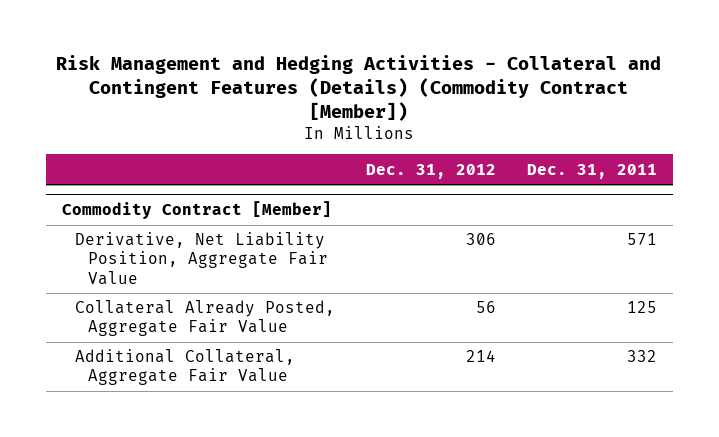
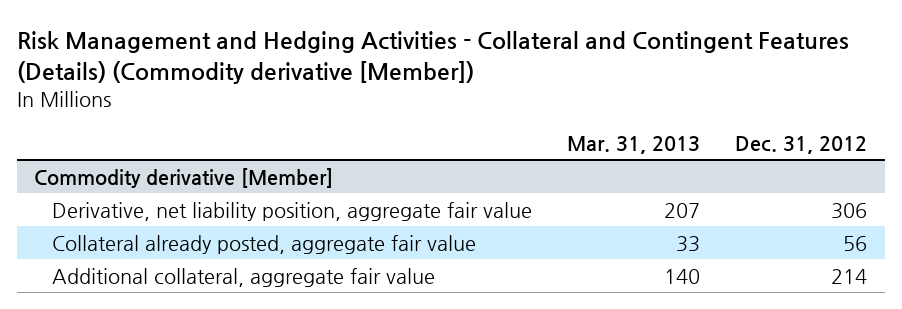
- Risk Management and Hedging Activities - Collateral and Contingent Features (Details) (Commodity Contract [Member])
+ Risk Management and Hedging Activities - Collateral and Contingent Features (Details) (Commodity derivative [Member])
- | Dec. 31, 2012 | Dec. 31, 2011
+ | Mar. 31, 2013 | Dec. 31, 2012
- Commodity Contract [Member]
- Derivative, Net Liability Position, Aggregate Fair Value | 306 | 571
- Collateral Already Posted, Aggregate Fair Value | 56 | 125
- Additional Collateral, Aggregate Fair Value | 214 | 332
+ Commodity derivative [Member]
+ Derivative, net liability position, aggregate fair value | 207 | 306
+ Collateral already posted, aggregate fair value | 33 | 56
+ Additional collateral, aggregate fair value | 140 | 214

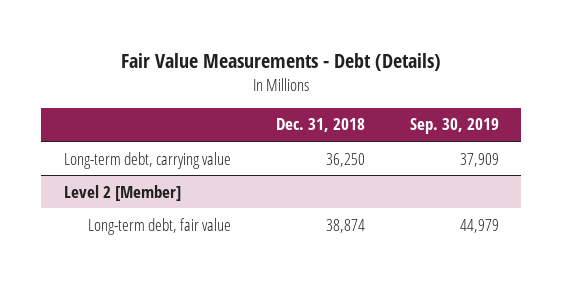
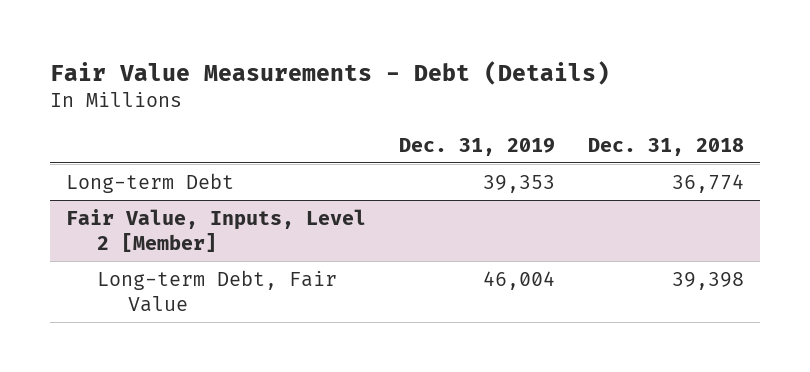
- | Dec. 31, 2018 | Sep. 30, 2019
+ | Dec. 31, 2019 | Dec. 31, 2018
- Long-term debt, carrying value | 36,250 | 37,909
- Level 2 [Member]
- Long-term debt, fair value | 38,874 | 44,979
+ Long-term Debt | 39,353 | 36,774
+ Fair Value, Inputs, Level 2 [Member]
+ Long-term Debt, Fair Value | 46,004 | 39,398

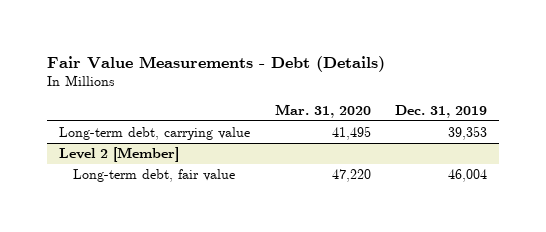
- | Dec. 31, 2019 | Dec. 31, 2018
+ | Mar. 31, 2020 | Dec. 31, 2019
- Long-term Debt | 39,353 | 36,774
- Fair Value, Inputs, Level 2 [Member]
- Long-term Debt, Fair Value | 46,004 | 39,398
+ Long-term debt, carrying value | 41,495 | 39,353
+ Level 2 [Member]
+ Long-term debt, fair value | 47,220 | 46,004

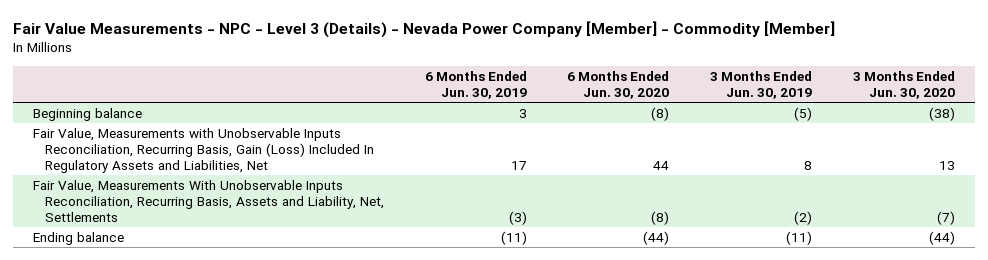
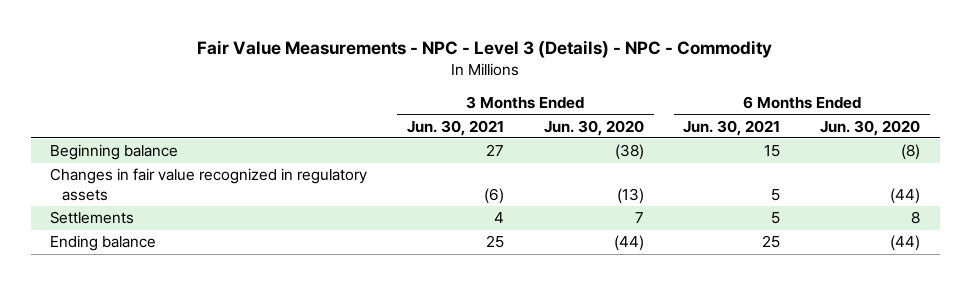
- Fair Value Measurements - NPC - Level 3 (Details) - Nevada Power Company [Member] - Commodity [Member]
+ Fair Value Measurements - NPC - Level 3 (Details) - NPC - Commodity
- | 6 Months Ended Jun. 30, 2019 | 6 Months Ended Jun. 30, 2020 | 3 Months Ended Jun. 30, 2019 | 3 Months Ended Jun. 30, 2020
+ | 3 Months Ended Jun. 30, 2021 | 3 Months Ended Jun. 30, 2020 | 6 Months Ended Jun. 30, 2021 | 6 Months Ended Jun. 30, 2020
- Fair Value, Measurements with Unobservable Inputs Reconciliation, Recurring Basis, Gain (Loss) Included In Regulatory Assets and Liabilities, Net | 17 | 44 | 8 | 13
- Fair Value, Measurements With Unobservable Inputs Reconciliation, Recurring Basis, Assets and Liability, Net, Settlements | (3) | (8) | (2) | (7)
+ Changes in fair value recognized in regulatory assets | (6) | (13) | 5 | (44)
+ Settlements | 4 | 7 | 5 | 8

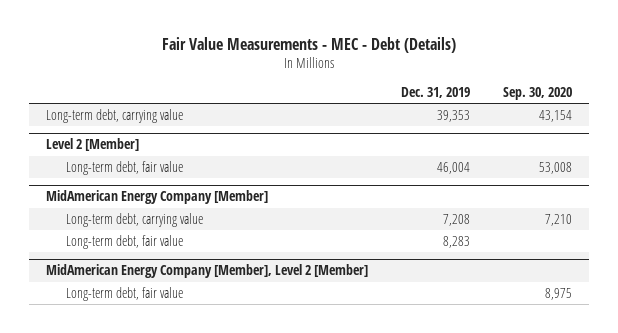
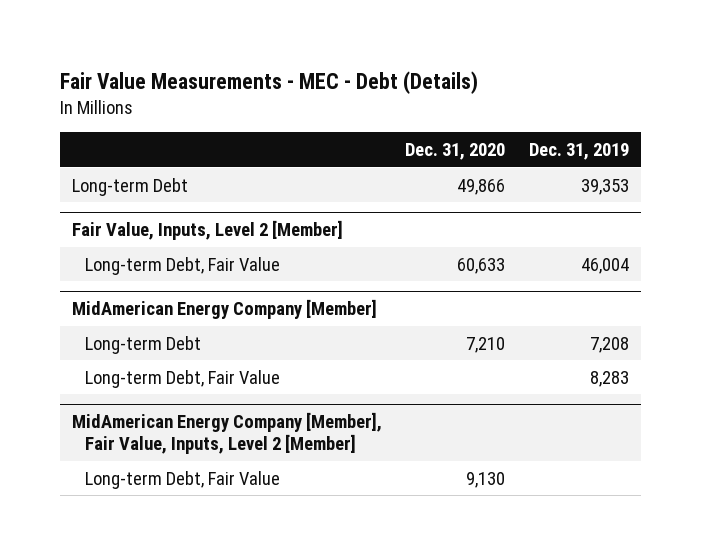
- | Dec. 31, 2019 | Sep. 30, 2020
+ | Dec. 31, 2020 | Dec. 31, 2019
- Long-term debt, carrying value | 39,353 | 43,154
- Level 2 [Member]
- Long-term debt, fair value | 46,004 | 53,008
+ Long-term Debt | 49,866 | 39,353
+ Fair Value, Inputs, Level 2 [Member]
+ Long-term Debt, Fair Value | 60,633 | 46,004
@ MidAmerican Energy Company [Member]
- Long-term debt, carrying value | 7,208 | 7,210
- Long-term debt, fair value | 8,283 |
- MidAmerican Energy Company [Member], Level 2 [Member]
- Long-term debt, fair value | | 8,975
@ MidAmerican Energy Company [Member]
+ Long-term Debt | 7,210 | 7,208
+ Long-term Debt, Fair Value | | 8,283
+ MidAmerican Energy Company [Member], Fair Value, Inputs, Level 2 [Member]
+ Long-term Debt, Fair Value | 9,130 |

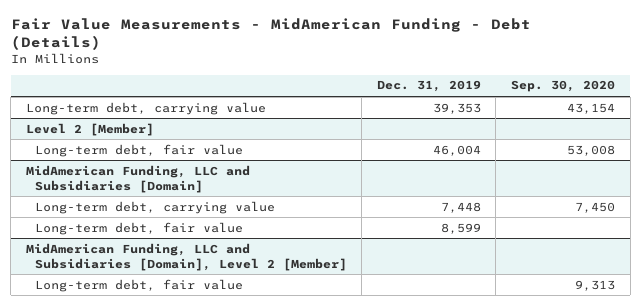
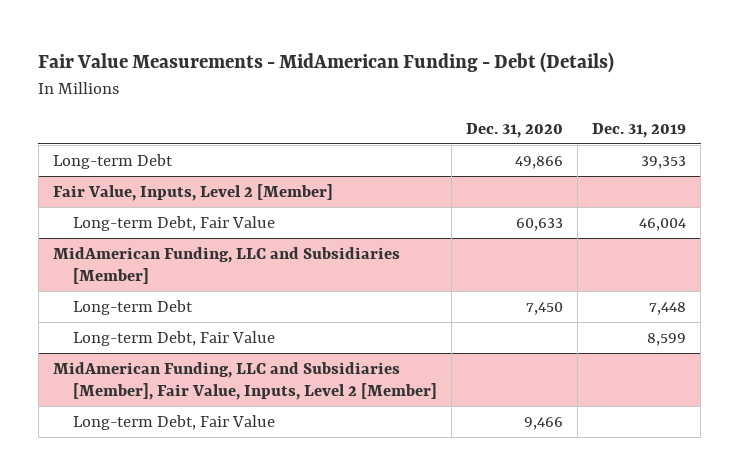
- | Dec. 31, 2019 | Sep. 30, 2020
+ | Dec. 31, 2020 | Dec. 31, 2019
- Long-term debt, carrying value | 39,353 | 43,154
- Level 2 [Member]
- Long-term debt, fair value | 46,004 | 53,008
- MidAmerican Funding, LLC and Subsidiaries [Domain]
- Long-term debt, carrying value | 7,448 | 7,450
- Long-term debt, fair value | 8,599 |
- MidAmerican Funding, LLC and Subsidiaries [Domain], Level 2 [Member]
- Long-term debt, fair value | | 9,313
+ Long-term Debt | 49,866 | 39,353
+ Fair Value, Inputs, Level 2 [Member]
+ Long-term Debt, Fair Value | 60,633 | 46,004
+ MidAmerican Funding, LLC and Subsidiaries [Member]
+ Long-term Debt | 7,450 | 7,448
+ Long-term Debt, Fair Value | | 8,599
+ MidAmerican Funding, LLC and Subsidiaries [Member], Fair Value, Inputs, Level 2 [Member]
+ Long-term Debt, Fair Value | 9,466 |

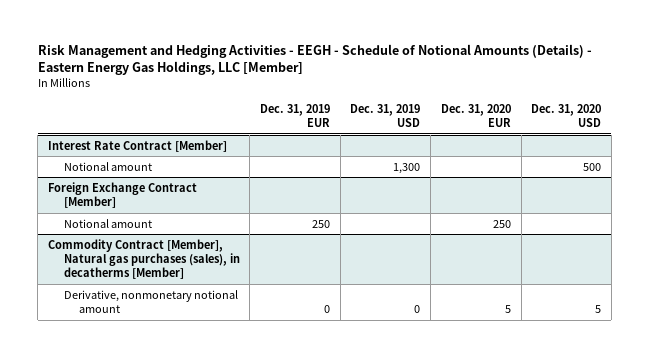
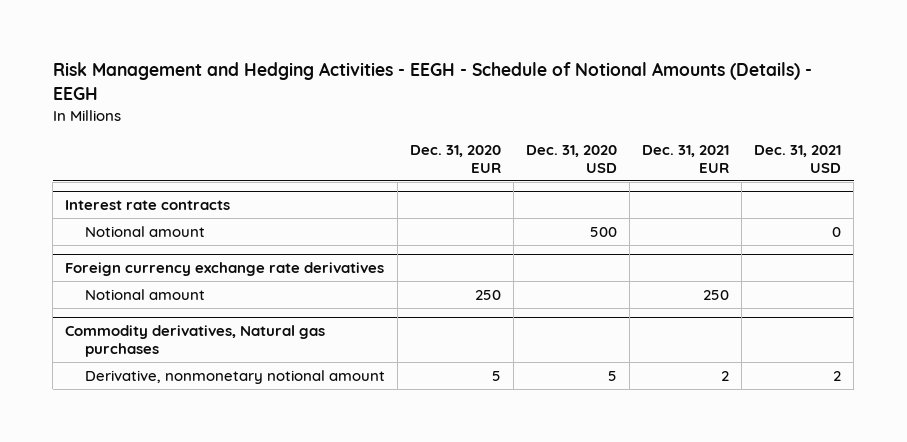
- Risk Management and Hedging Activities - EEGH - Schedule of Notional Amounts (Details) - Eastern Energy Gas Holdings, LLC [Member]
+ Risk Management and Hedging Activities - EEGH - Schedule of Notional Amounts (Details) - EEGH
- | Dec. 31, 2019 EUR | Dec. 31, 2019 USD | Dec. 31, 2020 EUR | Dec. 31, 2020 USD
+ | Dec. 31, 2020 EUR | Dec. 31, 2020 USD | Dec. 31, 2021 EUR | Dec. 31, 2021 USD
- Interest Rate Contract [Member]
+ Interest rate contracts
- Foreign Exchange Contract [Member]
+ Foreign currency exchange rate derivatives
- Commodity Contract [Member], Natural gas purchases (sales), in decatherms [Member]
+ Commodity derivatives, Natural gas purchases

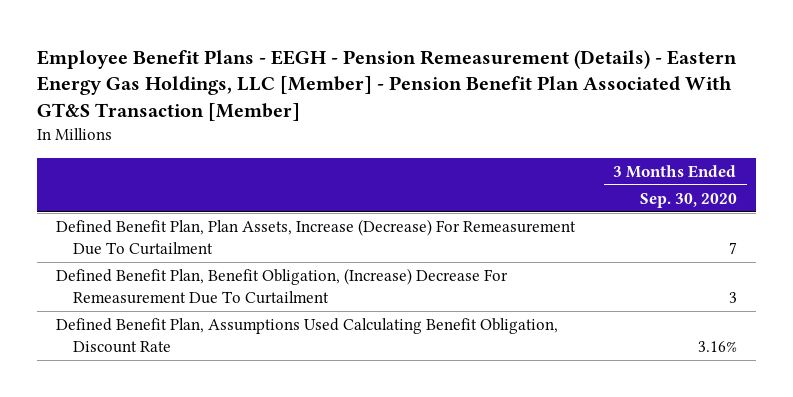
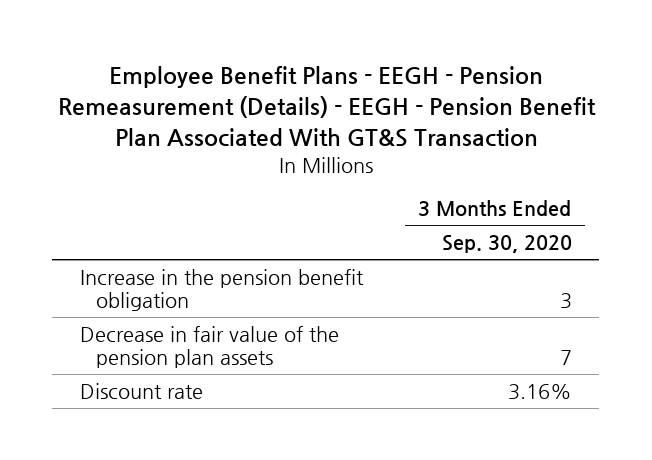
- Employee Benefit Plans - EEGH - Pension Remeasurement (Details) - Eastern Energy Gas Holdings, LLC [Member] - Pension Benefit Plan Associated With GT&S Transaction [Member]
+ Employee Benefit Plans - EEGH - Pension Remeasurement (Details) - EEGH - Pension Benefit Plan Associated With GT&S Transaction
- Defined Benefit Plan, Plan Assets, Increase (Decrease) For Remeasurement Due To Curtailment | 7
- Defined Benefit Plan, Benefit Obligation, (Increase) Decrease For Remeasurement Due To Curtailment | 3
- Defined Benefit Plan, Assumptions Used Calculating Benefit Obligation, Discount Rate | 3.16%
+ Increase in the pension benefit obligation | 3
+ Decrease in fair value of the pension plan assets | 7
+ Discount rate | 3.16%

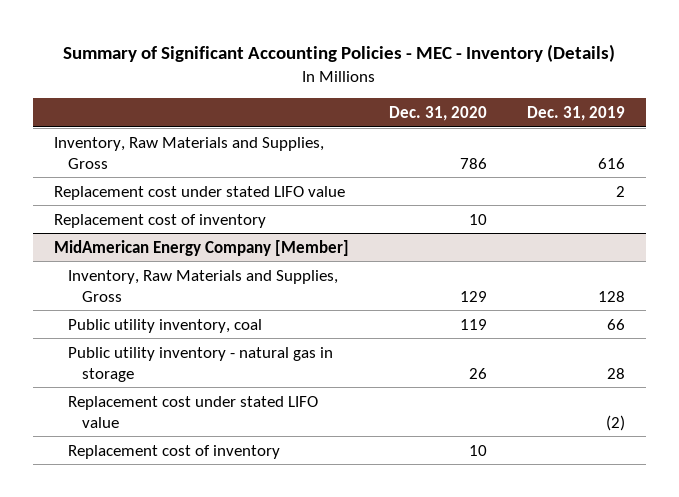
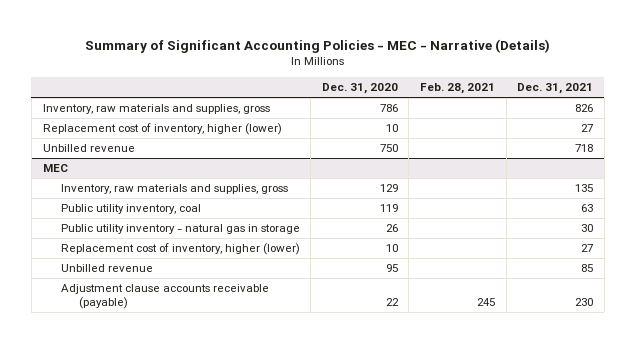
- Summary of Significant Accounting Policies - MEC - Inventory (Details)
+ Summary of Significant Accounting Policies - MEC - Narrative (Details)
- | Dec. 31, 2020 | Dec. 31, 2019
+ | Dec. 31, 2020 | Feb. 28, 2021 | Dec. 31, 2021
- Inventory, Raw Materials and Supplies, Gross | 786 | 616
- Replacement cost under stated LIFO value | | 2
- Replacement cost of inventory | 10 |
- MidAmerican Energy Company [Member]
- Inventory, Raw Materials and Supplies, Gross | 129 | 128
+ Inventory, raw materials and supplies, gross | 786 | | 826
+ Replacement cost of inventory, higher (lower) | 10 | | 27
+ Unbilled revenue | 750 | | 718
+ MEC
+ Inventory, raw materials and supplies, gross | 129 | | 135
- Replacement cost under stated LIFO value | | (2)
- Replacement cost of inventory | 10 |
+ Replacement cost of inventory, higher (lower) | 10 | | 27
+ Unbilled revenue | 95 | | 85
+ Adjustment clause accounts receivable (payable) | 22 | 245 | 230

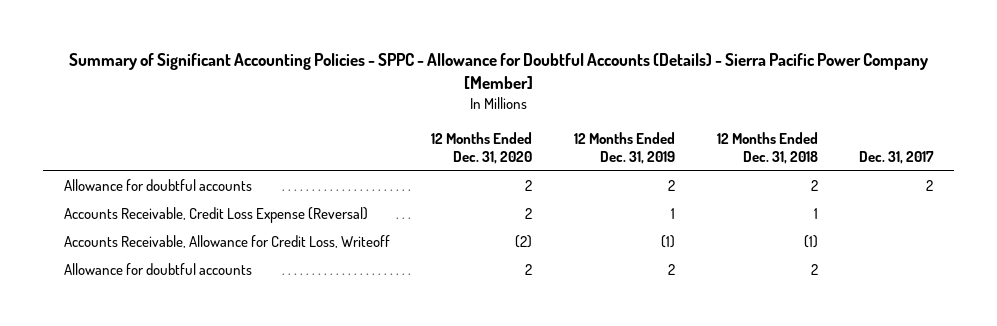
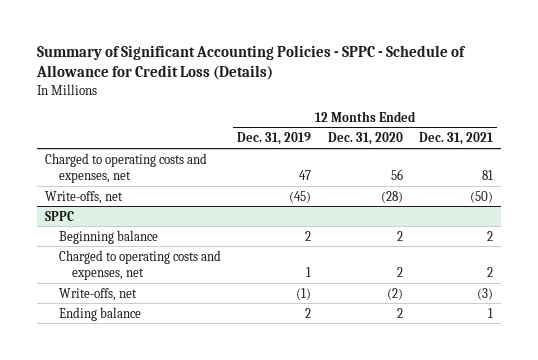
- Summary of Significant Accounting Policies - SPPC - Allowance for Doubtful Accounts (Details) - Sierra Pacific Power Company [Member]
+ Summary of Significant Accounting Policies - SPPC - Schedule of Allowance for Credit Loss (Details)
- | 12 Months Ended Dec. 31, 2020 | 12 Months Ended Dec. 31, 2019 | 12 Months Ended Dec. 31, 2018 | Dec. 31, 2017
+ | 12 Months Ended Dec. 31, 2019 | 12 Months Ended Dec. 31, 2020 | 12 Months Ended Dec. 31, 2021
- Allowance for doubtful accounts | 2 | 2 | 2 | 2
- Accounts Receivable, Credit Loss Expense (Reversal) | 2 | 1 | 1 |
- Accounts Receivable, Allowance for Credit Loss, Writeoff | (2) | (1) | (1) |
- Allowance for doubtful accounts | 2 | 2 | 2 |
+ Charged to operating costs and expenses, net | 47 | 56 | 81
+ Write-offs, net | (45) | (28) | (50)
+ SPPC
+ Beginning balance | 2 | 2 | 2
+ Charged to operating costs and expenses, net | 1 | 2 | 2
+ Write-offs, net | (1) | (2) | (3)
+ Ending balance | 2 | 2 | 1

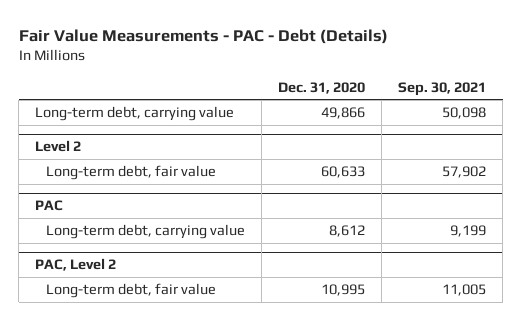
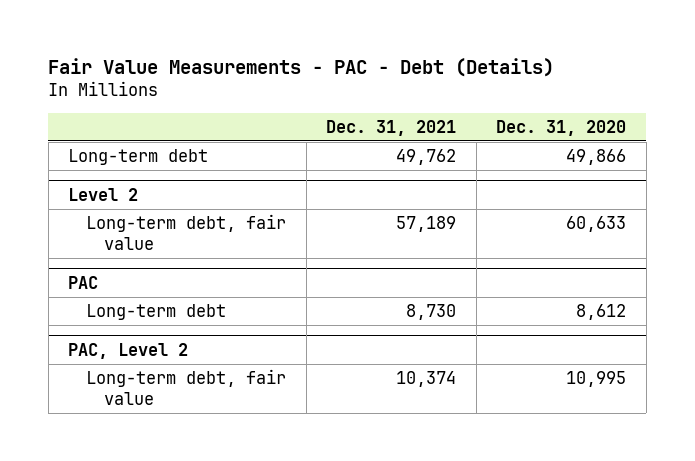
- | Dec. 31, 2020 | Sep. 30, 2021
+ | Dec. 31, 2021 | Dec. 31, 2020
- Long-term debt, carrying value | 49,866 | 50,098
+ Long-term debt | 49,762 | 49,866
@ PAC
- Long-term debt, carrying value | 8,612 | 9,199
+ Long-term debt | 8,730 | 8,612

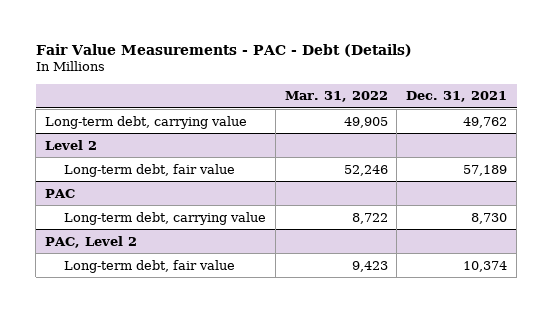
- | Dec. 31, 2021 | Dec. 31, 2020
+ | Mar. 31, 2022 | Dec. 31, 2021
- Long-term debt | 49,762 | 49,866
+ Long-term debt, carrying value | 49,905 | 49,762
@ PAC
- Long-term debt | 8,730 | 8,612
+ Long-term debt, carrying value | 8,722 | 8,730

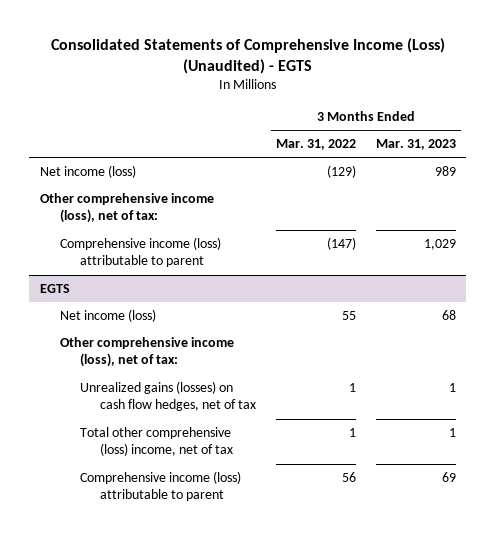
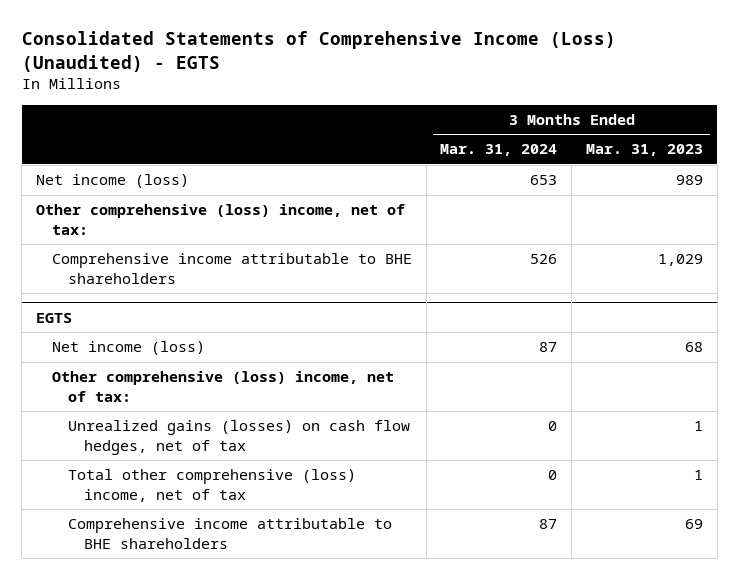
- | 3 Months Ended Mar. 31, 2022 | 3 Months Ended Mar. 31, 2023
+ | 3 Months Ended Mar. 31, 2024 | 3 Months Ended Mar. 31, 2023
- Other comprehensive income (loss), net of tax:
- Comprehensive income (loss) attributable to parent | (147) | 1,029
+ Other comprehensive (loss) income, net of tax:
+ Comprehensive income attributable to BHE shareholders | 526 | 1,029
@ EGTS
- Other comprehensive income (loss), net of tax:
+ Other comprehensive (loss) income, net of tax:
- Comprehensive income (loss) attributable to parent | 56 | 69
+ Comprehensive income attributable to BHE shareholders | 87 | 69

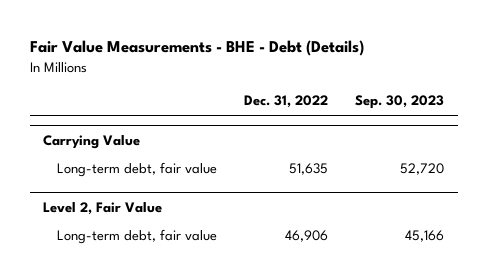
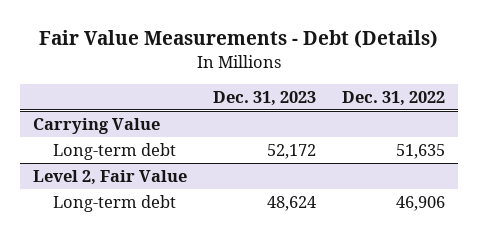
- Fair Value Measurements - BHE - Debt (Details)
+ Fair Value Measurements - Debt (Details)
- | Dec. 31, 2022 | Sep. 30, 2023
+ | Dec. 31, 2023 | Dec. 31, 2022
@ Carrying Value
- Long-term debt, fair value | 51,635 | 52,720
+ Long-term debt | 52,172 | 51,635
@ Level 2, Fair Value
- Long-term debt, fair value | 46,906 | 45,166
+ Long-term debt | 48,624 | 46,906

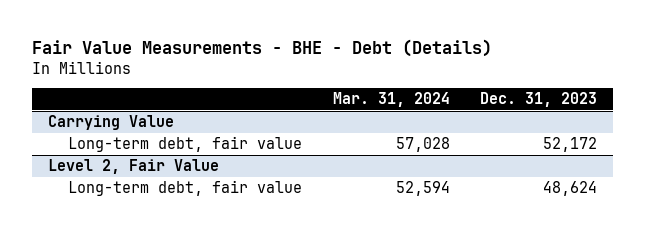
- Fair Value Measurements - Debt (Details)
+ Fair Value Measurements - BHE - Debt (Details)
- | Dec. 31, 2023 | Dec. 31, 2022
+ | Mar. 31, 2024 | Dec. 31, 2023
@ Carrying Value
- Long-term debt | 52,172 | 51,635
+ Long-term debt, fair value | 57,028 | 52,172
@ Level 2, Fair Value
- Long-term debt | 48,624 | 46,906
+ Long-term debt, fair value | 52,594 | 48,624

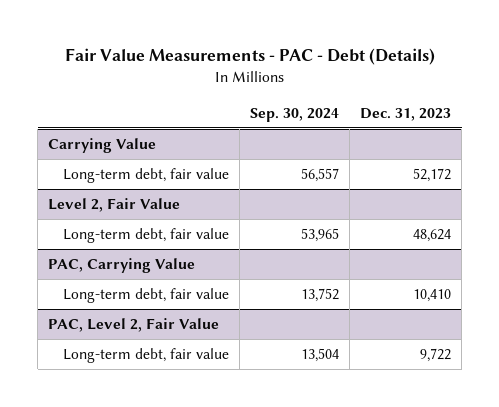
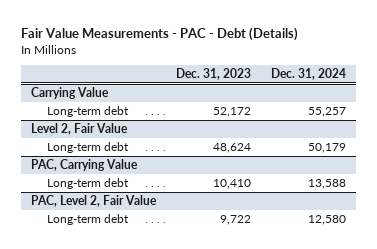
- | Sep. 30, 2024 | Dec. 31, 2023
+ | Dec. 31, 2023 | Dec. 31, 2024
@ Carrying Value
- Long-term debt, fair value | 56,557 | 52,172
+ Long-term debt | 52,172 | 55,257
@ Level 2, Fair Value
- Long-term debt, fair value | 53,965 | 48,624
+ Long-term debt | 48,624 | 50,179
@ PAC, Carrying Value
- Long-term debt, fair value | 13,752 | 10,410
+ Long-term debt | 10,410 | 13,588
@ PAC, Level 2, Fair Value
- Long-term debt, fair value | 13,504 | 9,722
+ Long-term debt | 9,722 | 12,580

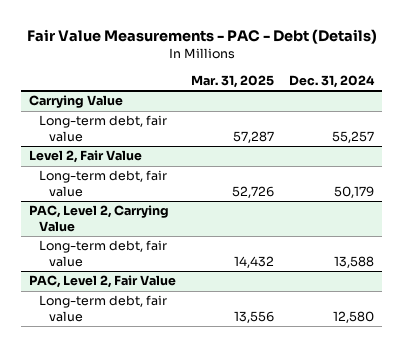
- | Dec. 31, 2023 | Dec. 31, 2024
+ | Mar. 31, 2025 | Dec. 31, 2024
@ Carrying Value
- Long-term debt | 52,172 | 55,257
+ Long-term debt, fair value | 57,287 | 55,257
@ Level 2, Fair Value
- Long-term debt | 48,624 | 50,179
- PAC, Carrying Value
- Long-term debt | 10,410 | 13,588
@ Level 2, Fair Value
+ Long-term debt, fair value | 52,726 | 50,179
+ PAC, Level 2, Carrying Value
+ Long-term debt, fair value | 14,432 | 13,588
@ PAC, Level 2, Fair Value
- Long-term debt | 9,722 | 12,580
+ Long-term debt, fair value | 13,556 | 12,580

